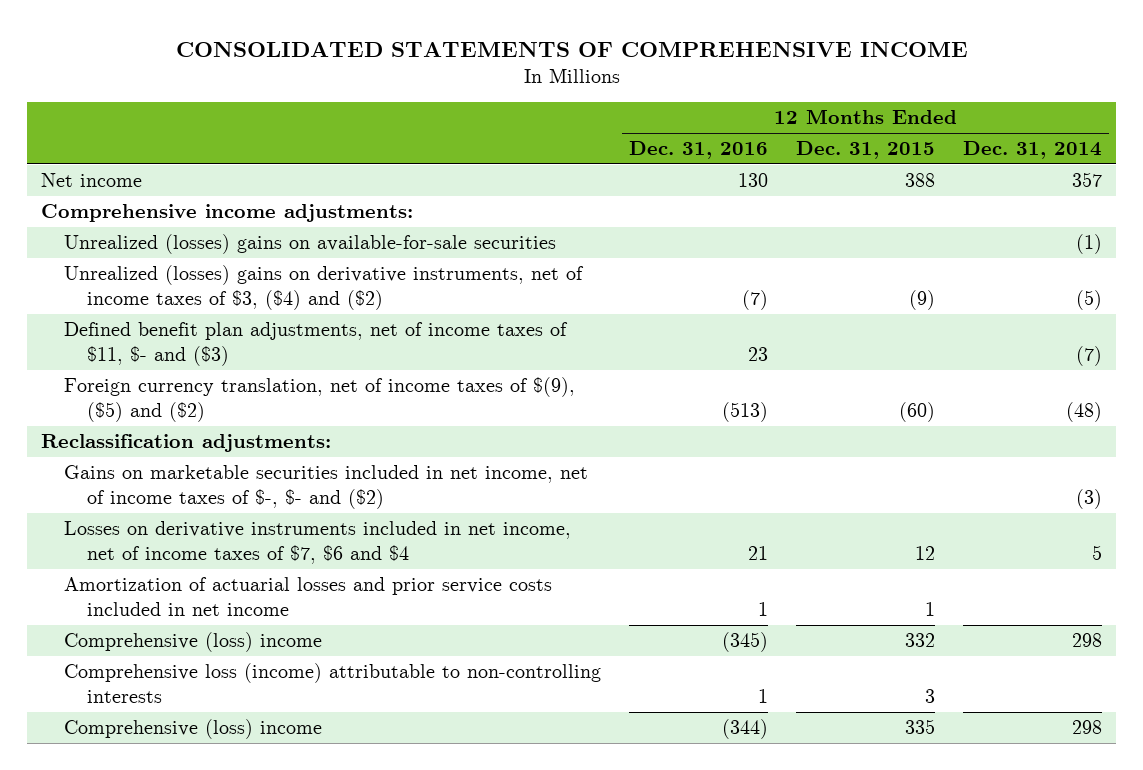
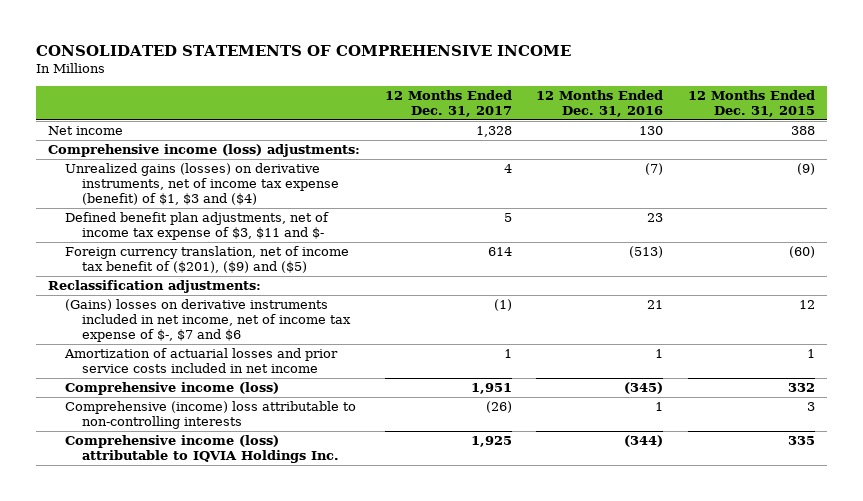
- | 12 Months Ended Dec. 31, 2016 | 12 Months Ended Dec. 31, 2015 | 12 Months Ended Dec. 31, 2014
+ | 12 Months Ended Dec. 31, 2017 | 12 Months Ended Dec. 31, 2016 | 12 Months Ended Dec. 31, 2015
- Comprehensive income adjustments:
- Unrealized (losses) gains on available-for-sale securities | | | (1)
- Unrealized (losses) gains on derivative instruments, net of income taxes of $3, ($4) and ($2) | (7) | (9) | (5)
- Defined benefit plan adjustments, net of income taxes of $11, $- and ($3) | 23 | | (7)
- Foreign currency translation, net of income taxes of $(9), ($5) and ($2) | (513) | (60) | (48)
+ Comprehensive income (loss) adjustments:
+ Unrealized gains (losses) on derivative instruments, net of income tax expense (benefit) of $1, $3 and ($4) | 4 | (7) | (9)
+ Defined benefit plan adjustments, net of income tax expense of $3, $11 and $- | 5 | 23 |
+ Foreign currency translation, net of income tax benefit of ($201), ($9) and ($5) | 614 | (513) | (60)
- Gains on marketable securities included in net income, net of income taxes of $-, $- and ($2) | | | (3)
- Losses on derivative instruments included in net income, net of income taxes of $7, $6 and $4 | 21 | 12 | 5
+ (Gains) losses on derivative instruments included in net income, net of income tax expense of $-, $7 and $6 | (1) | 21 | 12
- Comprehensive (loss) income | (345) | 332 | 298
- Comprehensive loss (income) attributable to non-controlling interests | 1 | 3 |
- Comprehensive (loss) income | (344) | 335 | 298
+ Comprehensive income (loss) | 1,951 | (345) | 332
+ Comprehensive (income) loss attributable to non-controlling interests | (26) | 1 | 3
+ Comprehensive income (loss) attributable to IQVIA Holdings Inc. | 1,925 | (344) | 335

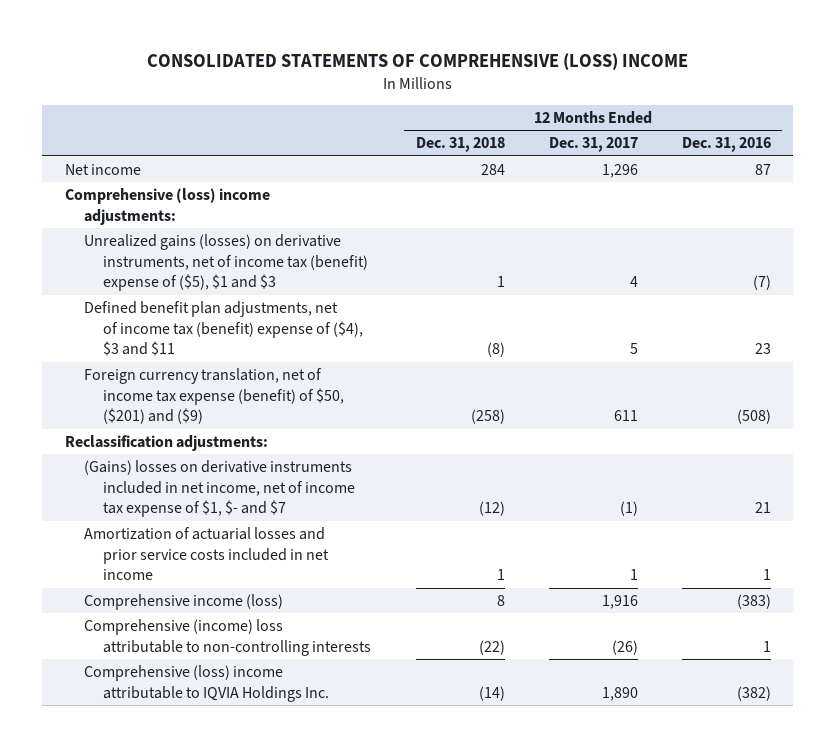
- CONSOLIDATED STATEMENTS OF COMPREHENSIVE INCOME
+ CONSOLIDATED STATEMENTS OF COMPREHENSIVE (LOSS) INCOME
- | 12 Months Ended Dec. 31, 2017 | 12 Months Ended Dec. 31, 2016 | 12 Months Ended Dec. 31, 2015
+ | 12 Months Ended Dec. 31, 2018 | 12 Months Ended Dec. 31, 2017 | 12 Months Ended Dec. 31, 2016
- Net income | 1,328 | 130 | 388
- Comprehensive income (loss) adjustments:
- Unrealized gains (losses) on derivative instruments, net of income tax expense (benefit) of $1, $3 and ($4) | 4 | (7) | (9)
- Defined benefit plan adjustments, net of income tax expense of $3, $11 and $- | 5 | 23 |
- Foreign currency translation, net of income tax benefit of ($201), ($9) and ($5) | 614 | (513) | (60)
+ Net income | 284 | 1,296 | 87
+ Comprehensive (loss) income adjustments:
+ Unrealized gains (losses) on derivative instruments, net of income tax (benefit) expense of ($5), $1 and $3 | 1 | 4 | (7)
+ Defined benefit plan adjustments, net of income tax (benefit) expense of ($4), $3 and $11 | (8) | 5 | 23
+ Foreign currency translation, net of income tax expense (benefit) of $50, ($201) and ($9) | (258) | 611 | (508)
- (Gains) losses on derivative instruments included in net income, net of income tax expense of $-, $7 and $6 | (1) | 21 | 12
+ (Gains) losses on derivative instruments included in net income, net of income tax expense of $1, $- and $7 | (12) | (1) | 21
- Comprehensive income (loss) | 1,951 | (345) | 332
+ Comprehensive income (loss) | 8 | 1,916 | (383)
- Comprehensive income (loss) attributable to IQVIA Holdings Inc. | 1,925 | (344) | 335
+ Comprehensive (loss) income attributable to IQVIA Holdings Inc. | (14) | 1,890 | (382)

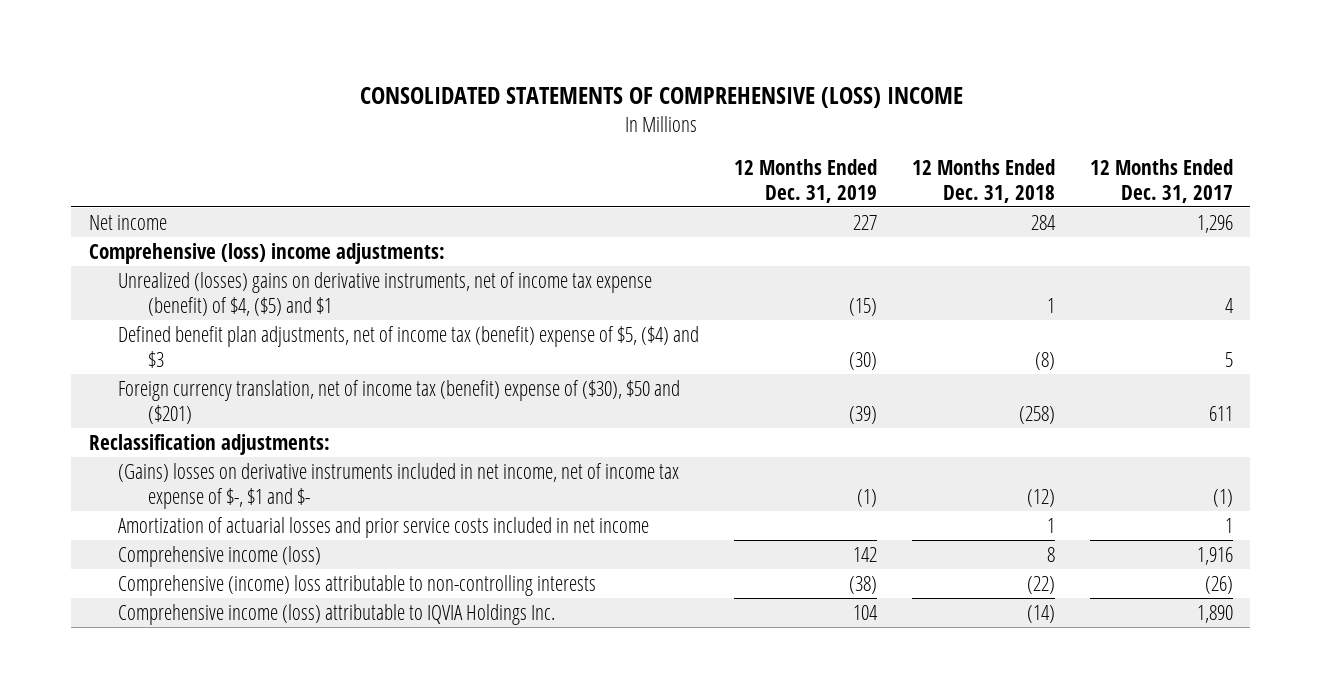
- | 12 Months Ended Dec. 31, 2018 | 12 Months Ended Dec. 31, 2017 | 12 Months Ended Dec. 31, 2016
+ | 12 Months Ended Dec. 31, 2019 | 12 Months Ended Dec. 31, 2018 | 12 Months Ended Dec. 31, 2017
- Unrealized gains (losses) on derivative instruments, net of income tax (benefit) expense of ($5), $1 and $3 | 1 | 4 | (7)
- Defined benefit plan adjustments, net of income tax (benefit) expense of ($4), $3 and $11 | (8) | 5 | 23
- Foreign currency translation, net of income tax expense (benefit) of $50, ($201) and ($9) | (258) | 611 | (508)
+ Unrealized (losses) gains on derivative instruments, net of income tax expense (benefit) of $4, ($5) and $1 | (15) | 1 | 4
+ Defined benefit plan adjustments, net of income tax (benefit) expense of $5, ($4) and $3 | (30) | (8) | 5
+ Foreign currency translation, net of income tax (benefit) expense of ($30), $50 and ($201) | (39) | (258) | 611
- (Gains) losses on derivative instruments included in net income, net of income tax expense of $1, $- and $7 | (12) | (1) | 21
+ (Gains) losses on derivative instruments included in net income, net of income tax expense of $-, $1 and $- | (1) | (12) | (1)
- Comprehensive (loss) income attributable to IQVIA Holdings Inc. | (14) | 1,890 | (382)
+ Comprehensive income (loss) attributable to IQVIA Holdings Inc. | 104 | (14) | 1,890

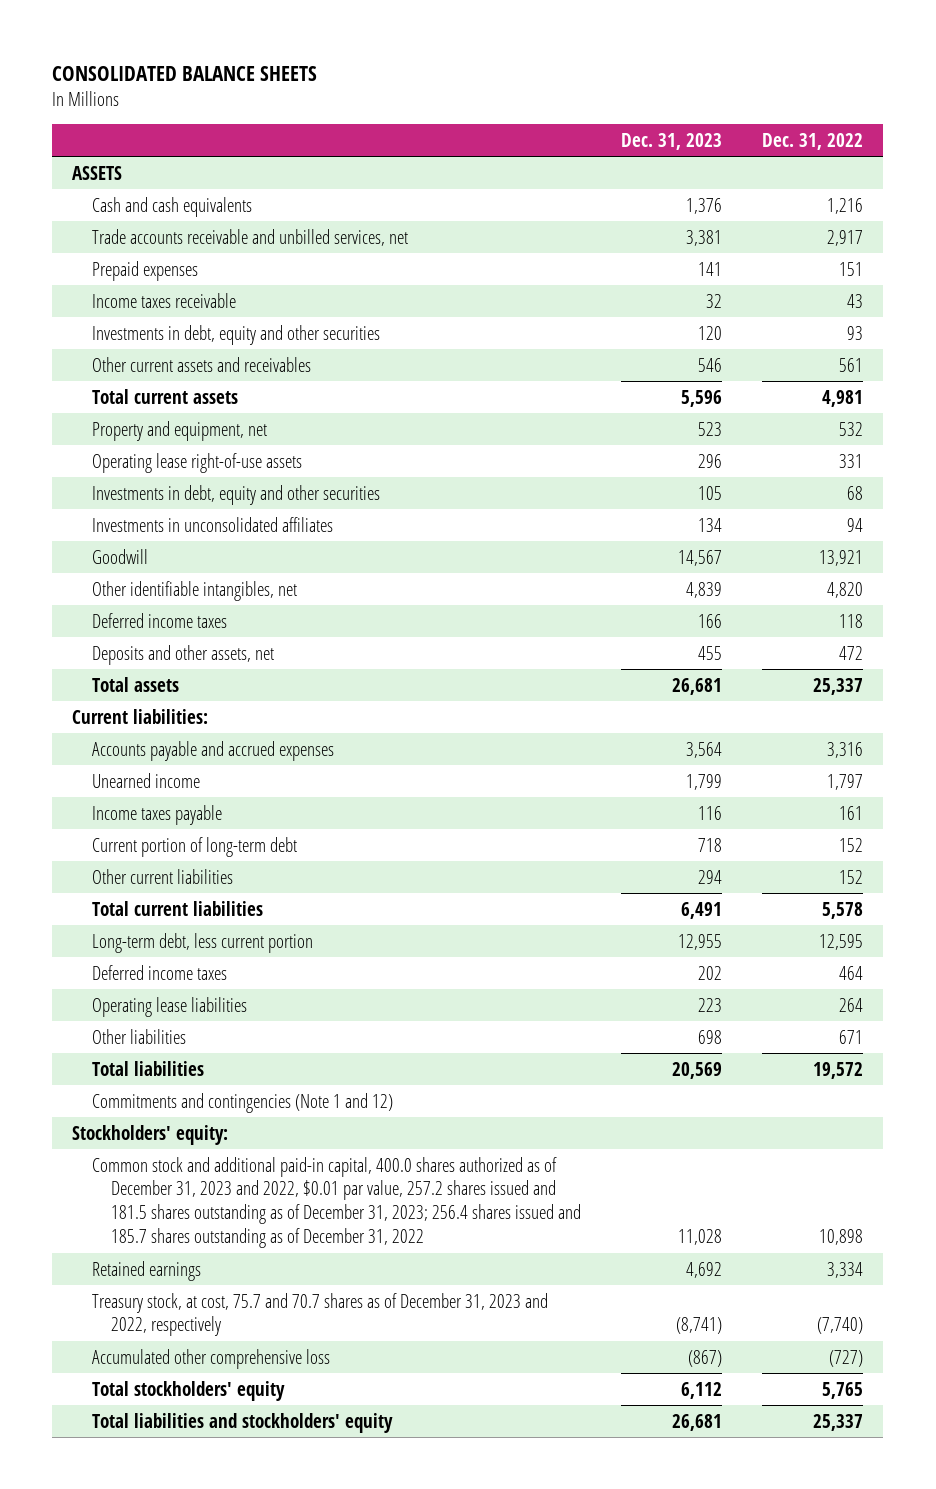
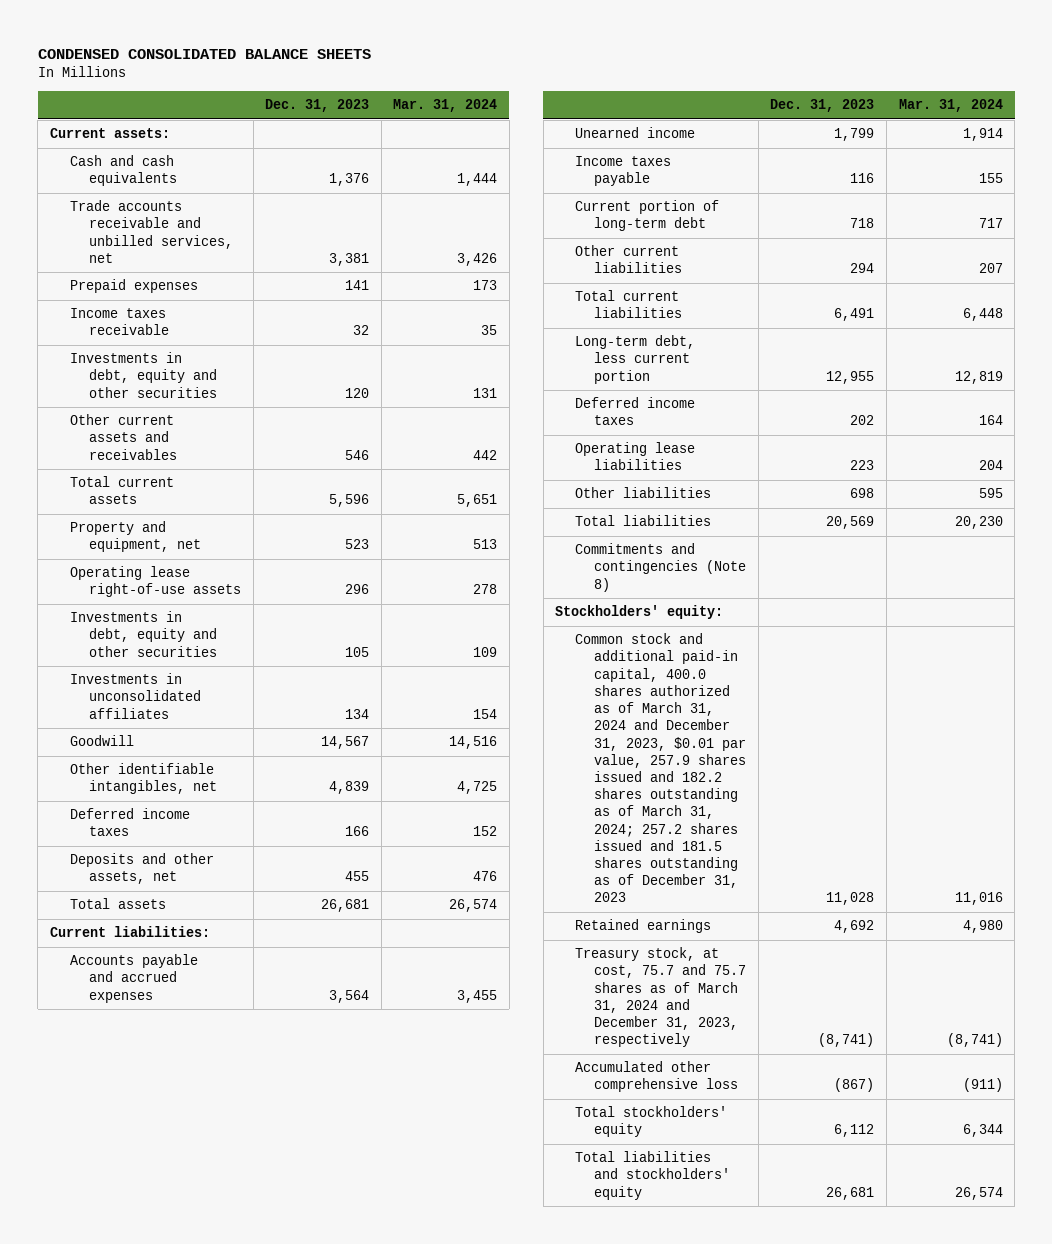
- CONSOLIDATED BALANCE SHEETS
+ CONDENSED CONSOLIDATED BALANCE SHEETS
- | Dec. 31, 2023 | Dec. 31, 2022
+ | Dec. 31, 2023 | Mar. 31, 2024
- ASSETS
+ Current assets:
- Commitments and contingencies (Note 1 and 12)
+ Commitments and contingencies (Note 8)
- Common stock and additional paid-in capital, 400.0 shares authorized as of December 31, 2023 and 2022, $0.01 par value, 257.2 shares issued and 181.5 shares outstanding as of December 31, 2023; 256.4 shares issued and 185.7 shares outstanding as of December 31, 2022 | 11,028 | 10,898
+ Common stock and additional paid-in capital, 400.0 shares authorized as of March 31, 2024 and December 31, 2023, $0.01 par value, 257.9 shares issued and 182.2 shares outstanding as of March 31, 2024; 257.2 shares issued and 181.5 shares outstanding as of December 31, 2023 | 11,028 | 11,016
- Treasury stock, at cost, 75.7 and 70.7 shares as of December 31, 2023 and 2022, respectively | (8,741) | (7,740)
+ Treasury stock, at cost, 75.7 and 75.7 shares as of March 31, 2024 and December 31, 2023, respectively | (8,741) | (8,741)

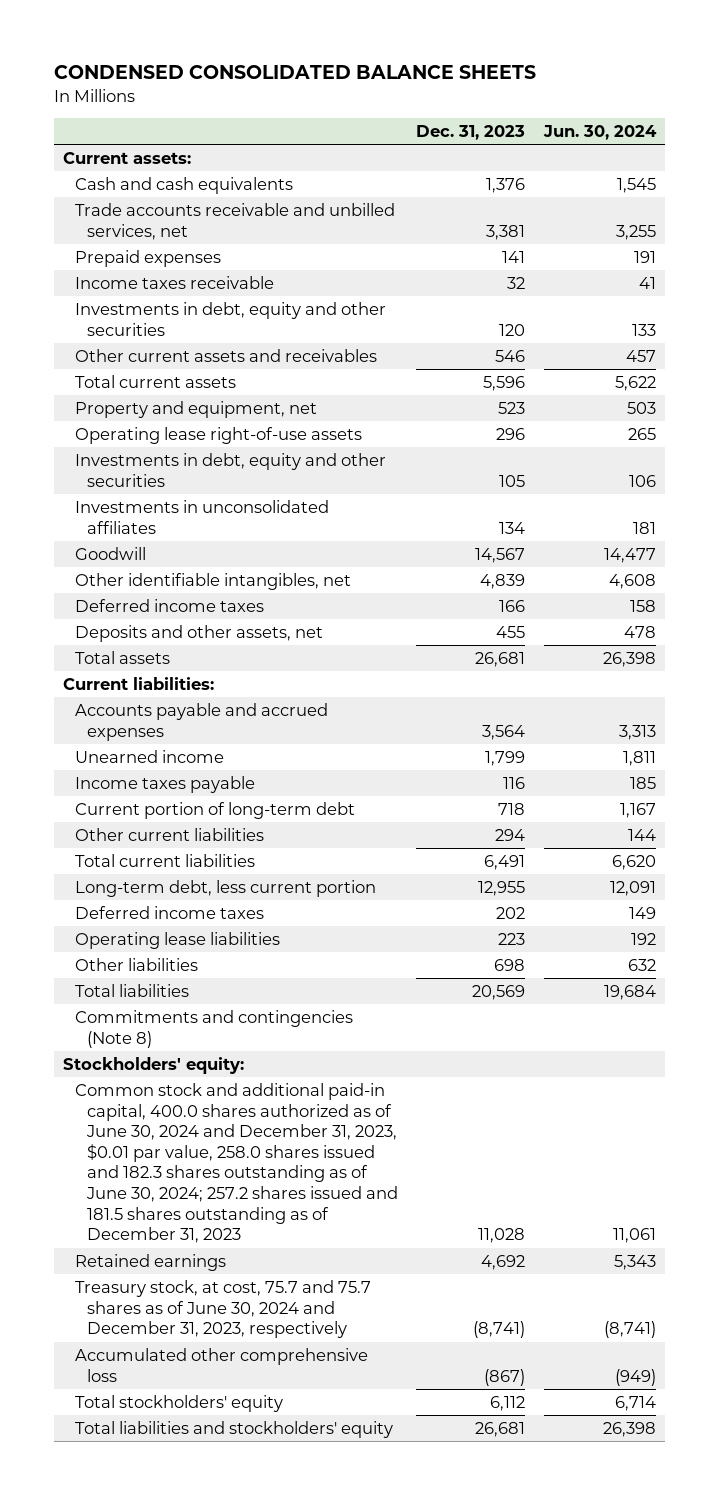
- | Dec. 31, 2023 | Mar. 31, 2024
+ | Dec. 31, 2023 | Jun. 30, 2024
- Common stock and additional paid-in capital, 400.0 shares authorized as of March 31, 2024 and December 31, 2023, $0.01 par value, 257.9 shares issued and 182.2 shares outstanding as of March 31, 2024; 257.2 shares issued and 181.5 shares outstanding as of December 31, 2023 | 11,028 | 11,016
+ Common stock and additional paid-in capital, 400.0 shares authorized as of June 30, 2024 and December 31, 2023, $0.01 par value, 258.0 shares issued and 182.3 shares outstanding as of June 30, 2024; 257.2 shares issued and 181.5 shares outstanding as of December 31, 2023 | 11,028 | 11,061
- Treasury stock, at cost, 75.7 and 75.7 shares as of March 31, 2024 and December 31, 2023, respectively | (8,741) | (8,741)
+ Treasury stock, at cost, 75.7 and 75.7 shares as of June 30, 2024 and December 31, 2023, respectively | (8,741) | (8,741)

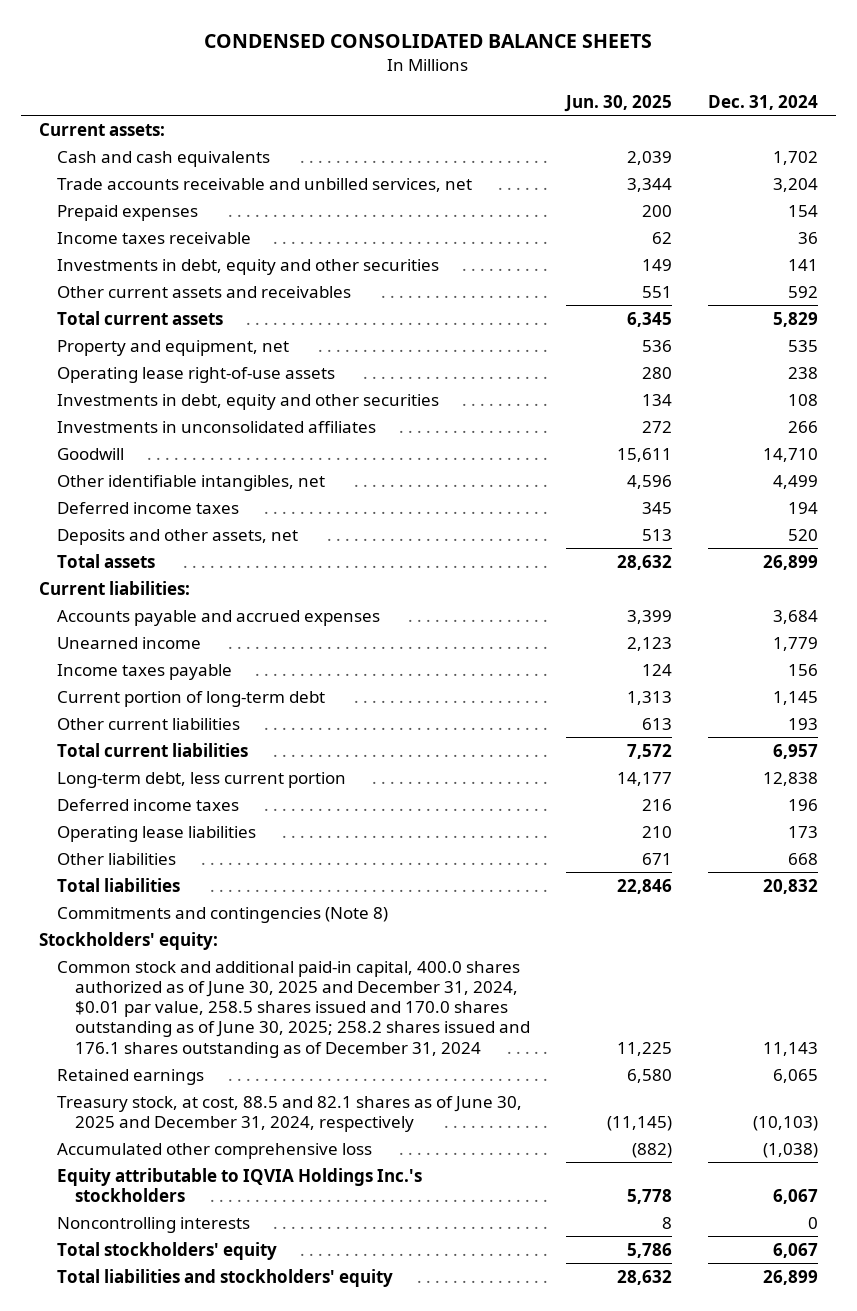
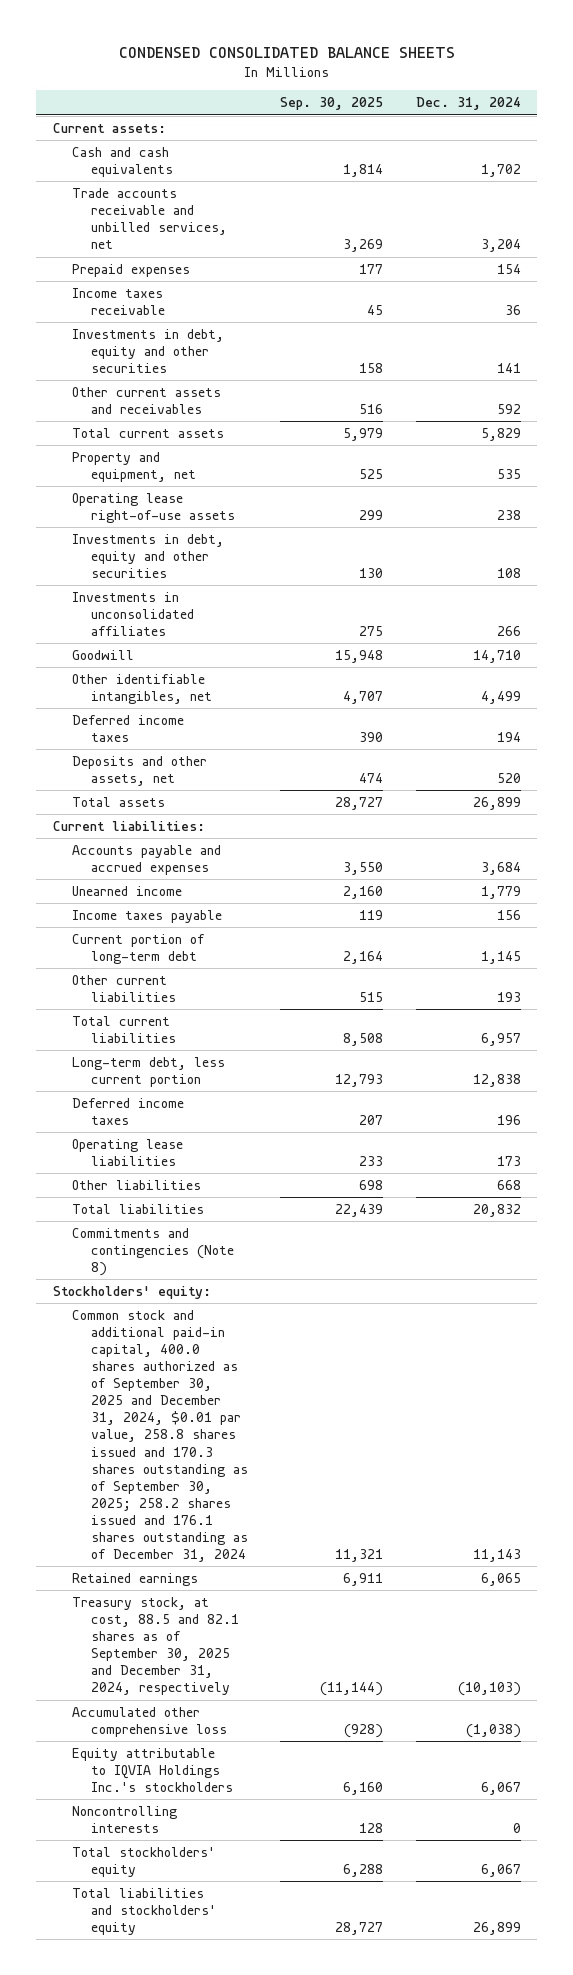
- | Jun. 30, 2025 | Dec. 31, 2024
+ | Sep. 30, 2025 | Dec. 31, 2024
- Common stock and additional paid-in capital, 400.0 shares authorized as of June 30, 2025 and December 31, 2024, $0.01 par value, 258.5 shares issued and 170.0 shares outstanding as of June 30, 2025; 258.2 shares issued and 176.1 shares outstanding as of December 31, 2024 | 11,225 | 11,143
+ Common stock and additional paid-in capital, 400.0 shares authorized as of September 30, 2025 and December 31, 2024, $0.01 par value, 258.8 shares issued and 170.3 shares outstanding as of September 30, 2025; 258.2 shares issued and 176.1 shares outstanding as of December 31, 2024 | 11,321 | 11,143
- Treasury stock, at cost, 88.5 and 82.1 shares as of June 30, 2025 and December 31, 2024, respectively | (11,145) | (10,103)
+ Treasury stock, at cost, 88.5 and 82.1 shares as of September 30, 2025 and December 31, 2024, respectively | (11,144) | (10,103)

